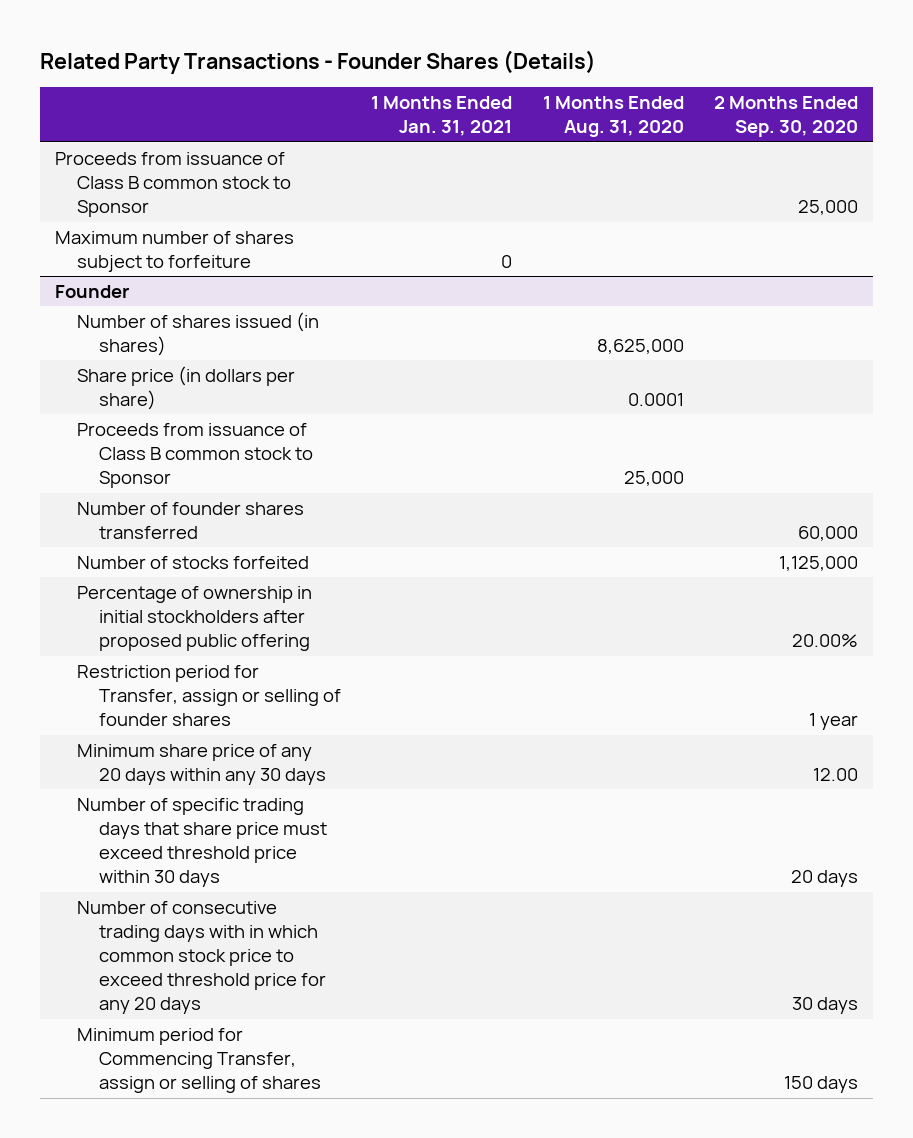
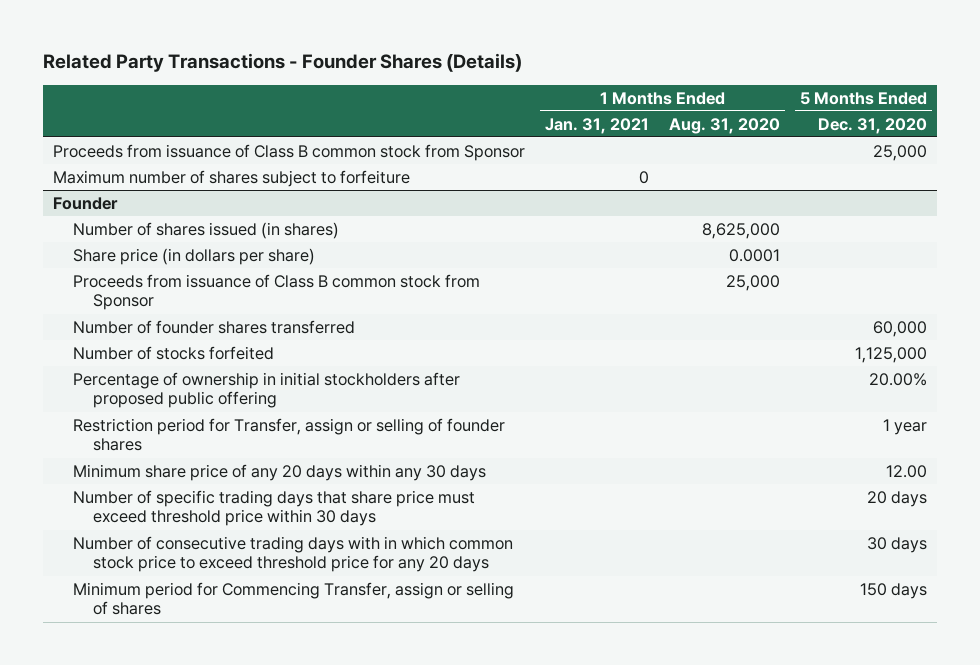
- | 1 Months Ended Jan. 31, 2021 | 1 Months Ended Aug. 31, 2020 | 2 Months Ended Sep. 30, 2020
+ | 1 Months Ended Jan. 31, 2021 | 1 Months Ended Aug. 31, 2020 | 5 Months Ended Dec. 31, 2020
- Proceeds from issuance of Class B common stock to Sponsor | | | 25,000
+ Proceeds from issuance of Class B common stock from Sponsor | | | 25,000
@ Founder
- Proceeds from issuance of Class B common stock to Sponsor | | 25,000 |
+ Proceeds from issuance of Class B common stock from Sponsor | | 25,000 |

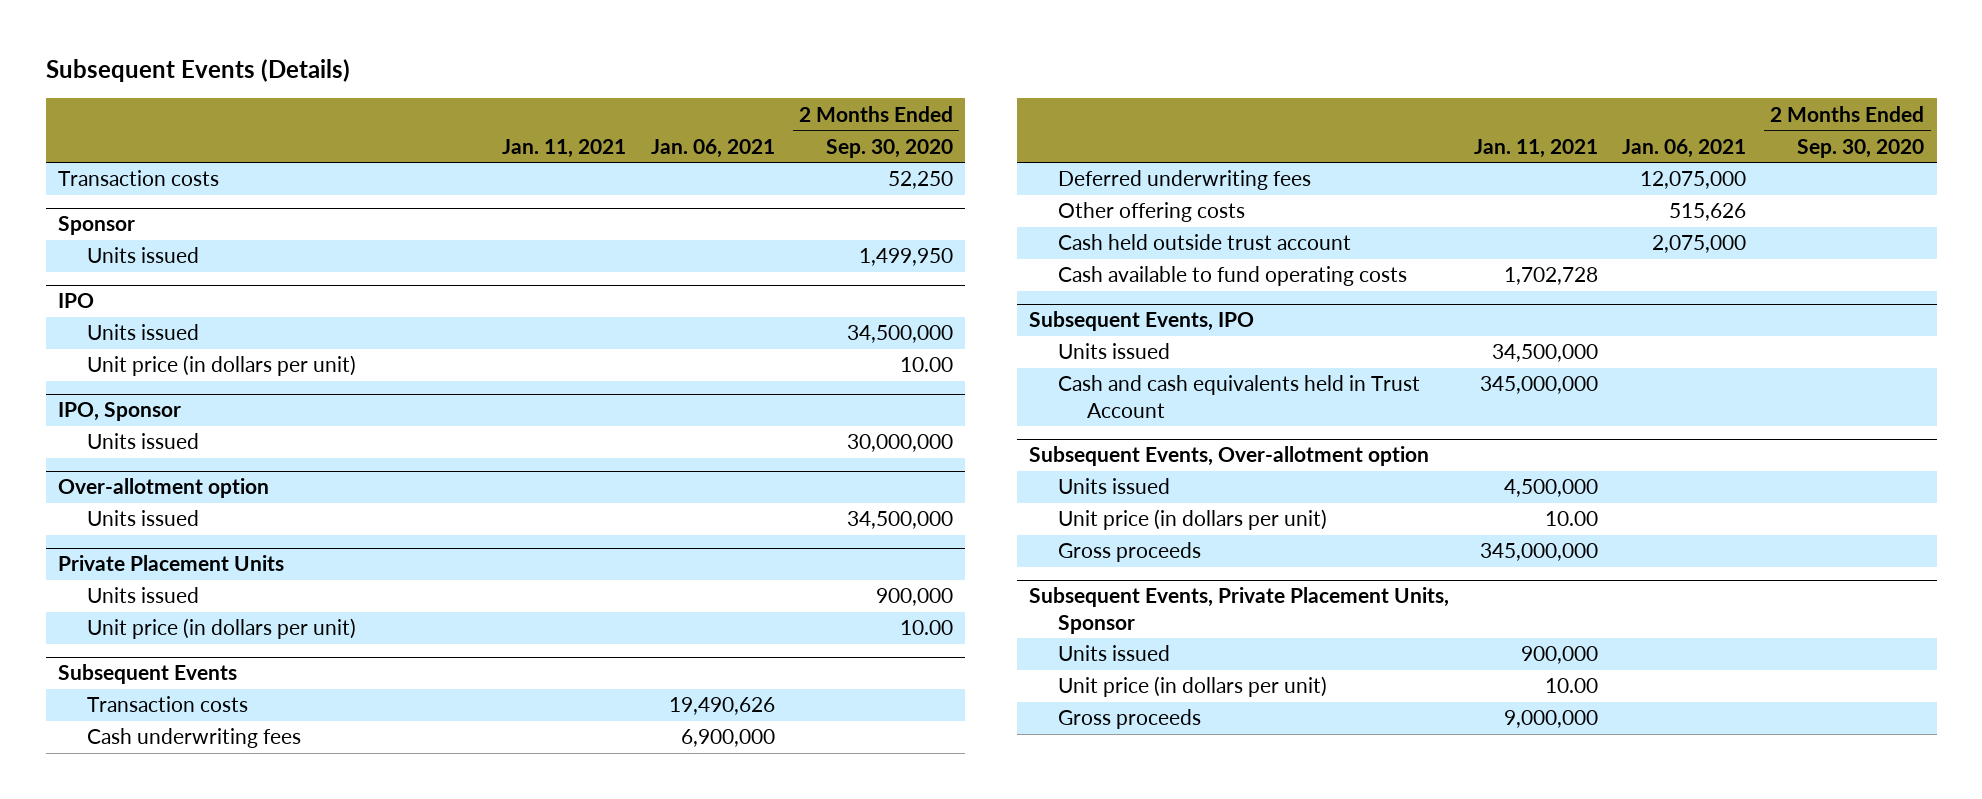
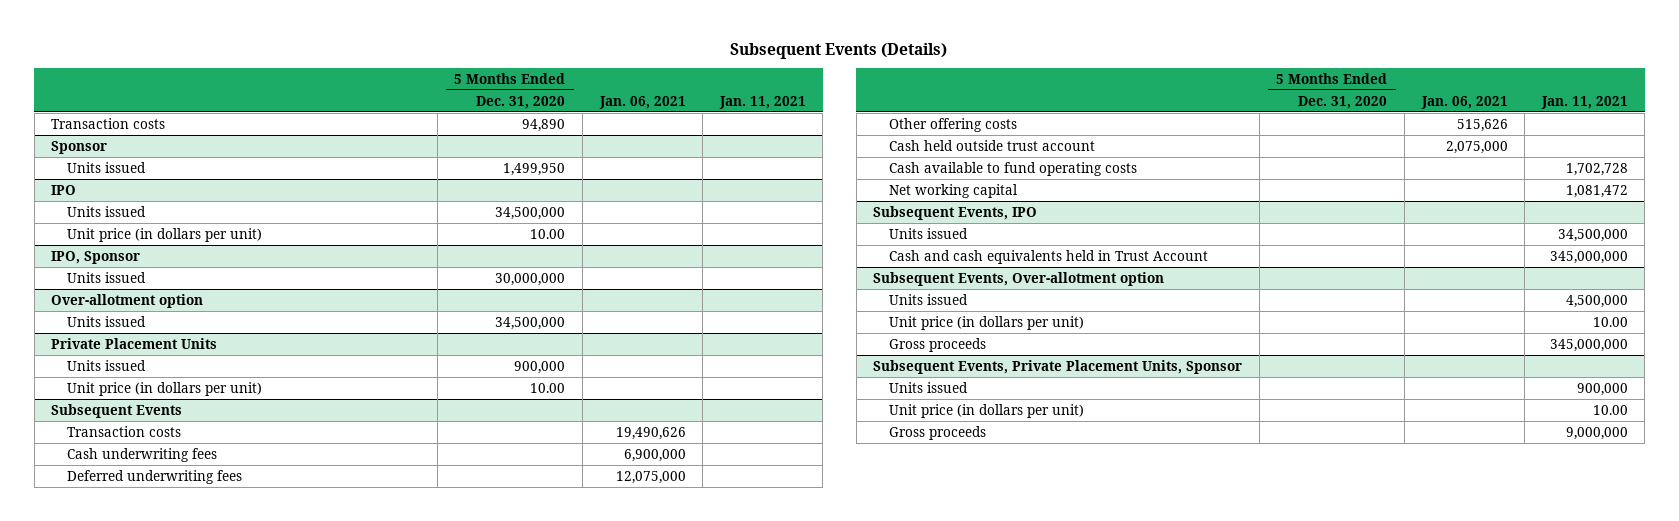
- | Jan. 11, 2021 | Jan. 06, 2021 | 2 Months Ended Sep. 30, 2020
+ | 5 Months Ended Dec. 31, 2020 | Jan. 06, 2021 | Jan. 11, 2021
@ Subsequent Events
+ Net working capital | | | 1,081,472

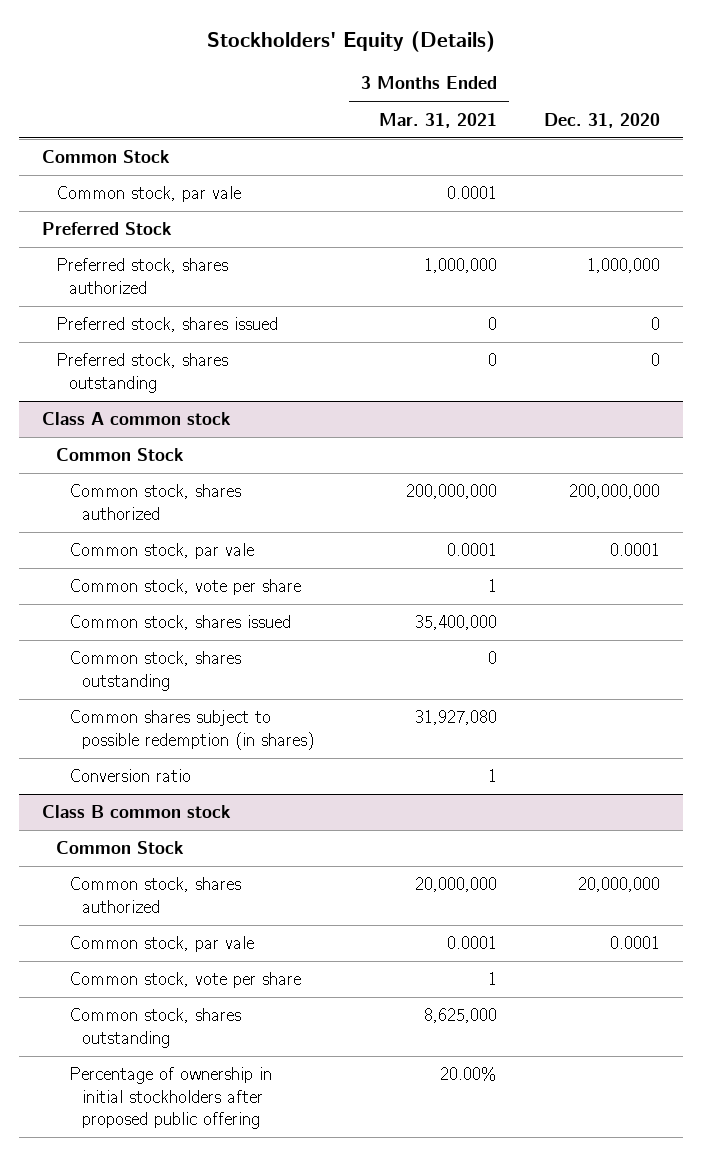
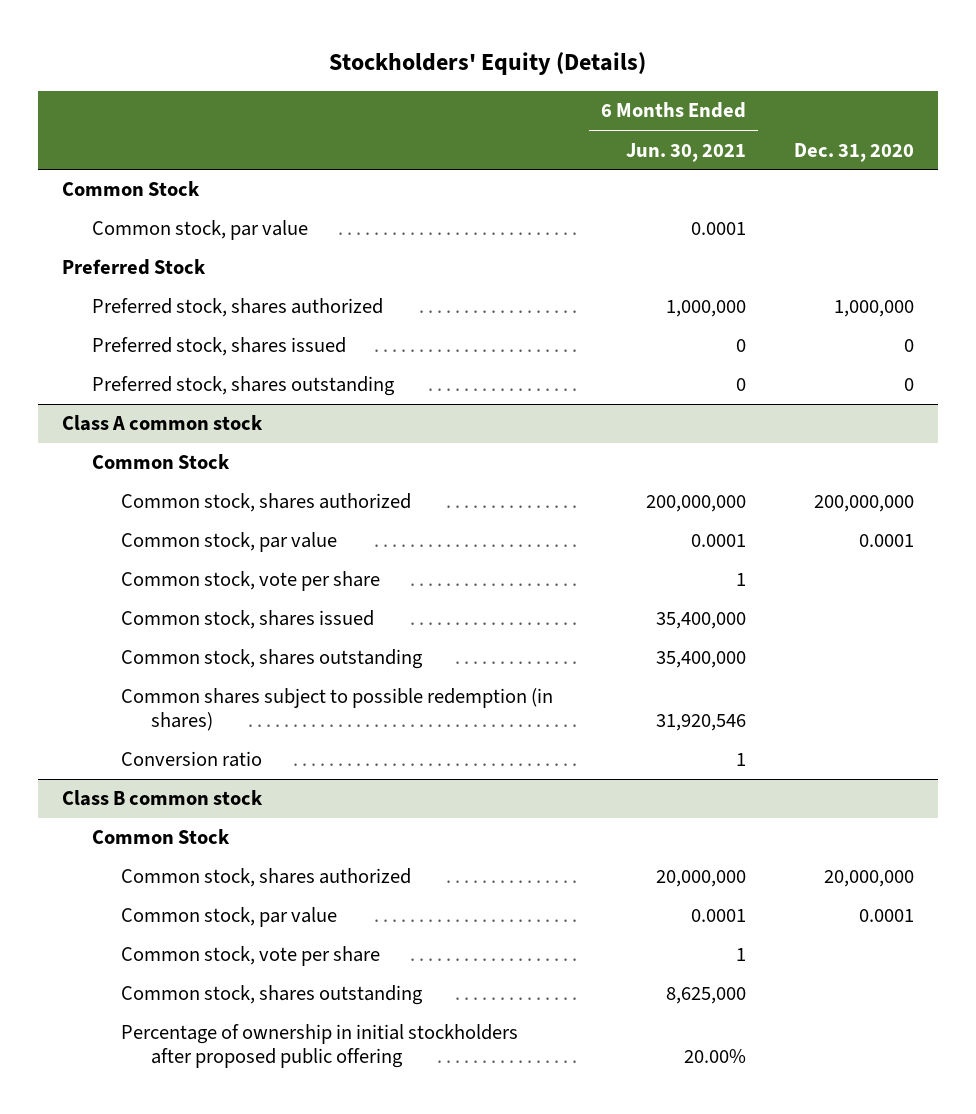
- | 3 Months Ended Mar. 31, 2021 | Dec. 31, 2020
+ | 6 Months Ended Jun. 30, 2021 | Dec. 31, 2020
- Common stock, par vale | 0.0001 |
+ Common stock, par value | 0.0001 |
@ Class A common stock
- Common stock, par vale | 0.0001 | 0.0001
+ Common stock, par value | 0.0001 | 0.0001
@ Class B common stock
- Common stock, par vale | 0.0001 | 0.0001
+ Common stock, par value | 0.0001 | 0.0001

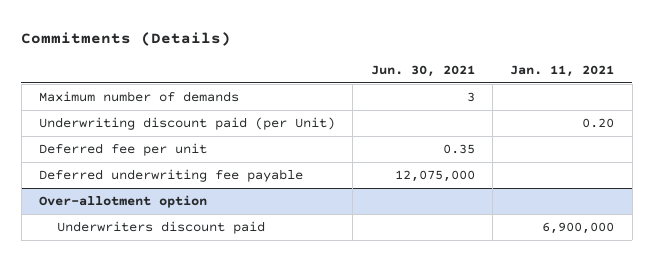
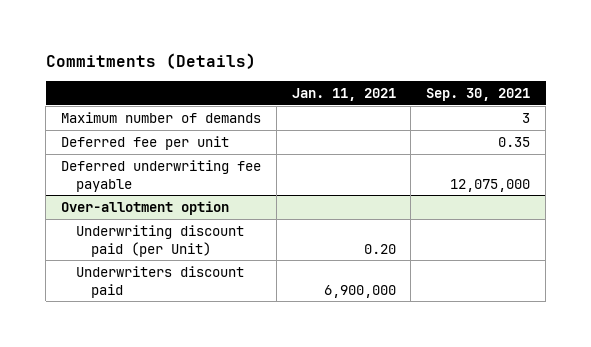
- | Jun. 30, 2021 | Jan. 11, 2021
+ | Jan. 11, 2021 | Sep. 30, 2021
- Underwriting discount paid (per Unit) | | 0.20
@ Over-allotment option
+ Underwriting discount paid (per Unit) | 0.20 |

